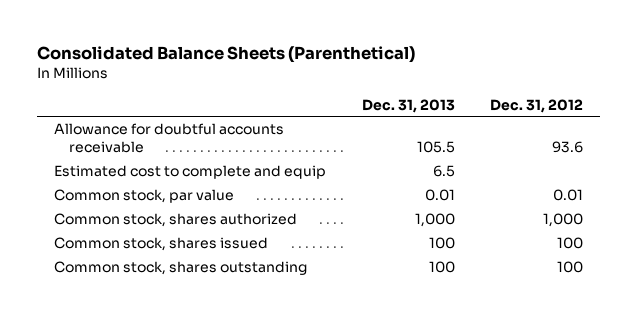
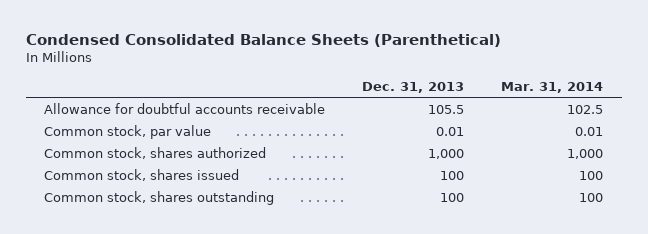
- Consolidated Balance Sheets (Parenthetical)
+ Condensed Consolidated Balance Sheets (Parenthetical)
- | Dec. 31, 2013 | Dec. 31, 2012
+ | Dec. 31, 2013 | Mar. 31, 2014
- Estimated cost to complete and equip | 6.5 |

